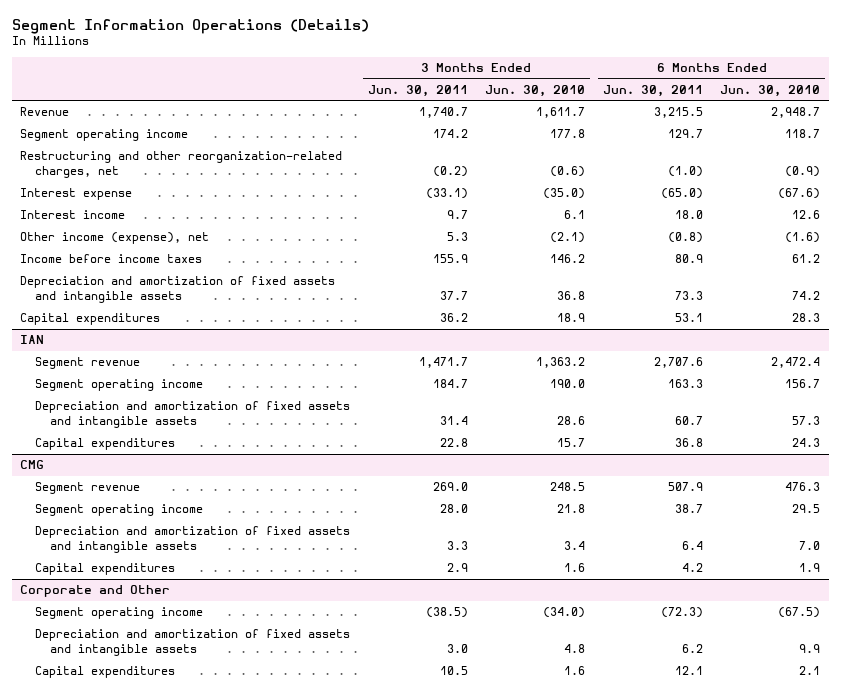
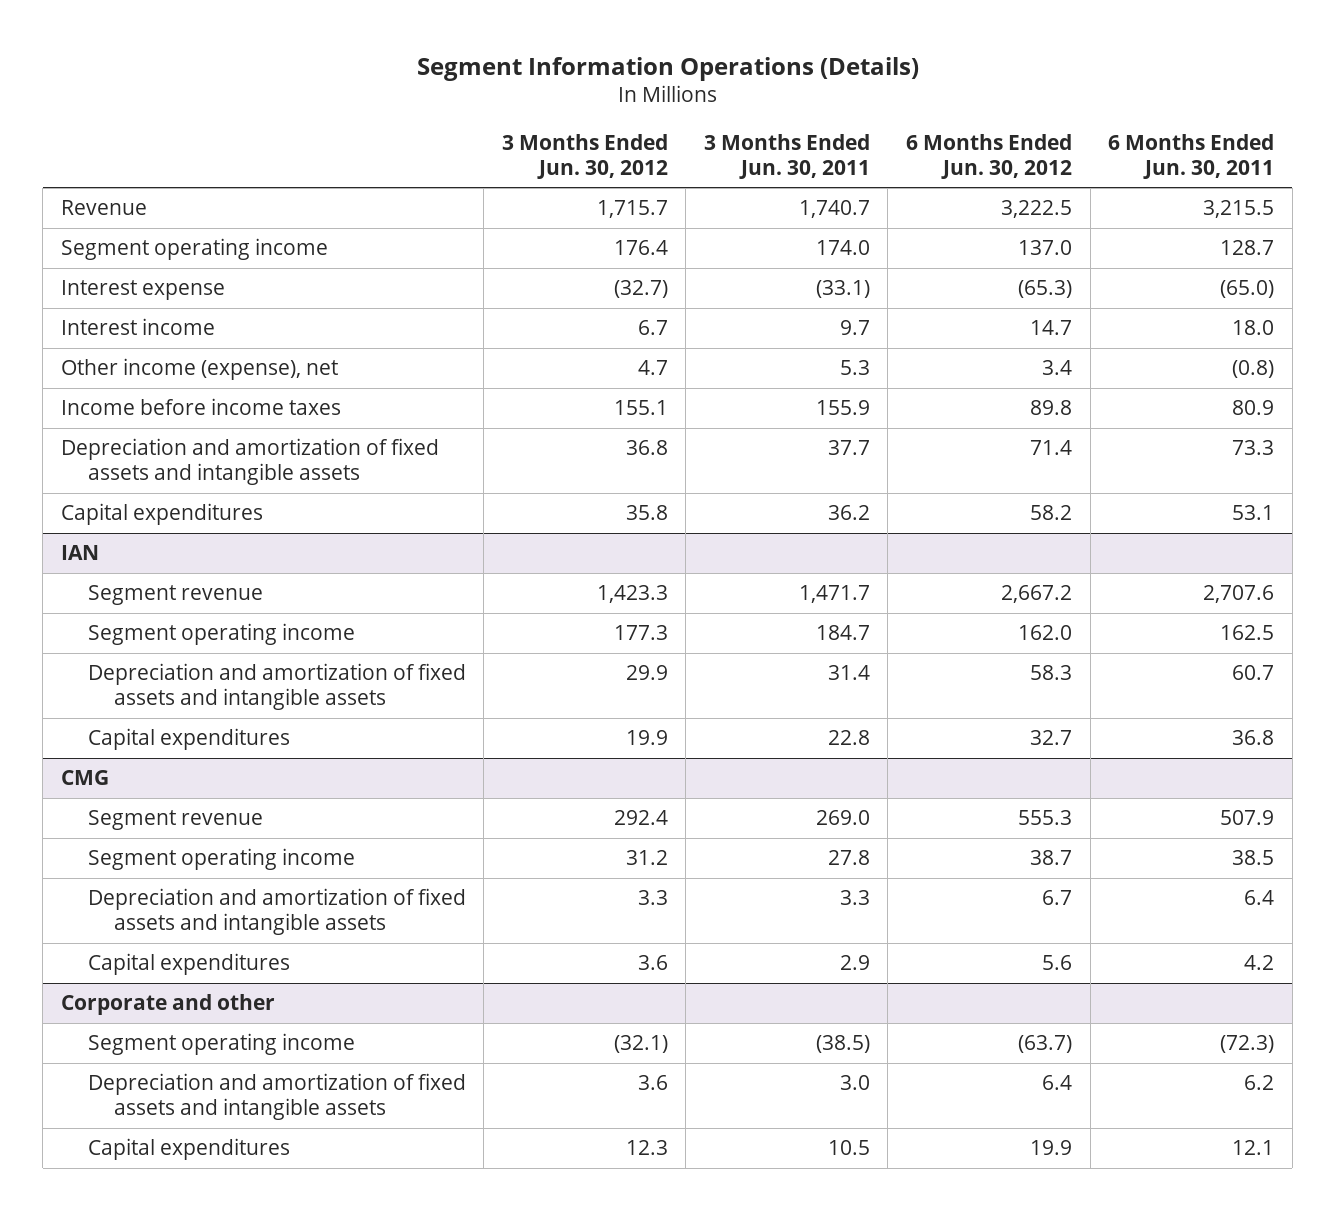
- | 3 Months Ended Jun. 30, 2011 | 3 Months Ended Jun. 30, 2010 | 6 Months Ended Jun. 30, 2011 | 6 Months Ended Jun. 30, 2010
+ | 3 Months Ended Jun. 30, 2012 | 3 Months Ended Jun. 30, 2011 | 6 Months Ended Jun. 30, 2012 | 6 Months Ended Jun. 30, 2011
- Segment operating income | 174.2 | 177.8 | 129.7 | 118.7
- Restructuring and other reorganization-related charges, net | (0.2) | (0.6) | (1.0) | (0.9)
+ Segment operating income | 176.4 | 174.0 | 137.0 | 128.7
@ IAN
- Segment operating income | 184.7 | 190.0 | 163.3 | 156.7
+ Segment operating income | 177.3 | 184.7 | 162.0 | 162.5
@ CMG
- Segment operating income | 28.0 | 21.8 | 38.7 | 29.5
+ Segment operating income | 31.2 | 27.8 | 38.7 | 38.5
- Corporate and Other
+ Corporate and other

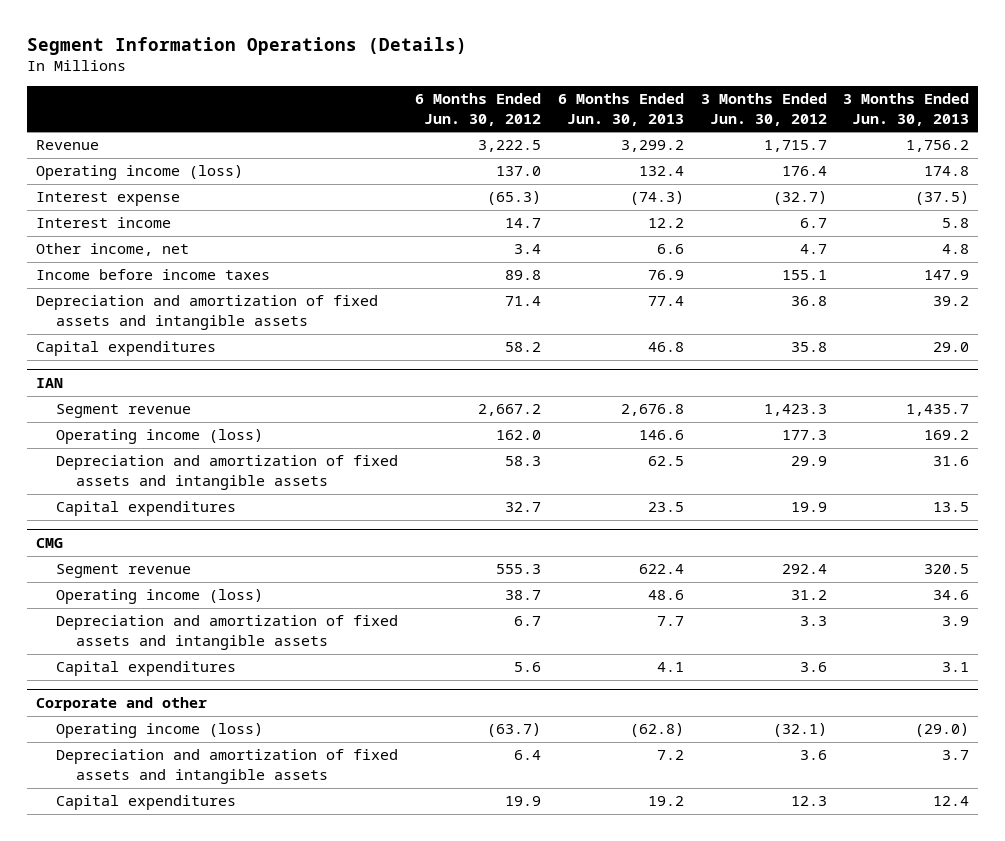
- | 3 Months Ended Jun. 30, 2012 | 3 Months Ended Jun. 30, 2011 | 6 Months Ended Jun. 30, 2012 | 6 Months Ended Jun. 30, 2011
+ | 6 Months Ended Jun. 30, 2012 | 6 Months Ended Jun. 30, 2013 | 3 Months Ended Jun. 30, 2012 | 3 Months Ended Jun. 30, 2013
- Segment operating income | 176.4 | 174.0 | 137.0 | 128.7
+ Operating income (loss) | 137.0 | 132.4 | 176.4 | 174.8
- Other income (expense), net | 4.7 | 5.3 | 3.4 | (0.8)
+ Other income, net | 3.4 | 6.6 | 4.7 | 4.8
@ IAN
- Segment operating income | 177.3 | 184.7 | 162.0 | 162.5
+ Operating income (loss) | 162.0 | 146.6 | 177.3 | 169.2
@ CMG
- Segment operating income | 31.2 | 27.8 | 38.7 | 38.5
+ Operating income (loss) | 38.7 | 48.6 | 31.2 | 34.6
@ Corporate and other
- Segment operating income | (32.1) | (38.5) | (63.7) | (72.3)
+ Operating income (loss) | (63.7) | (62.8) | (32.1) | (29.0)

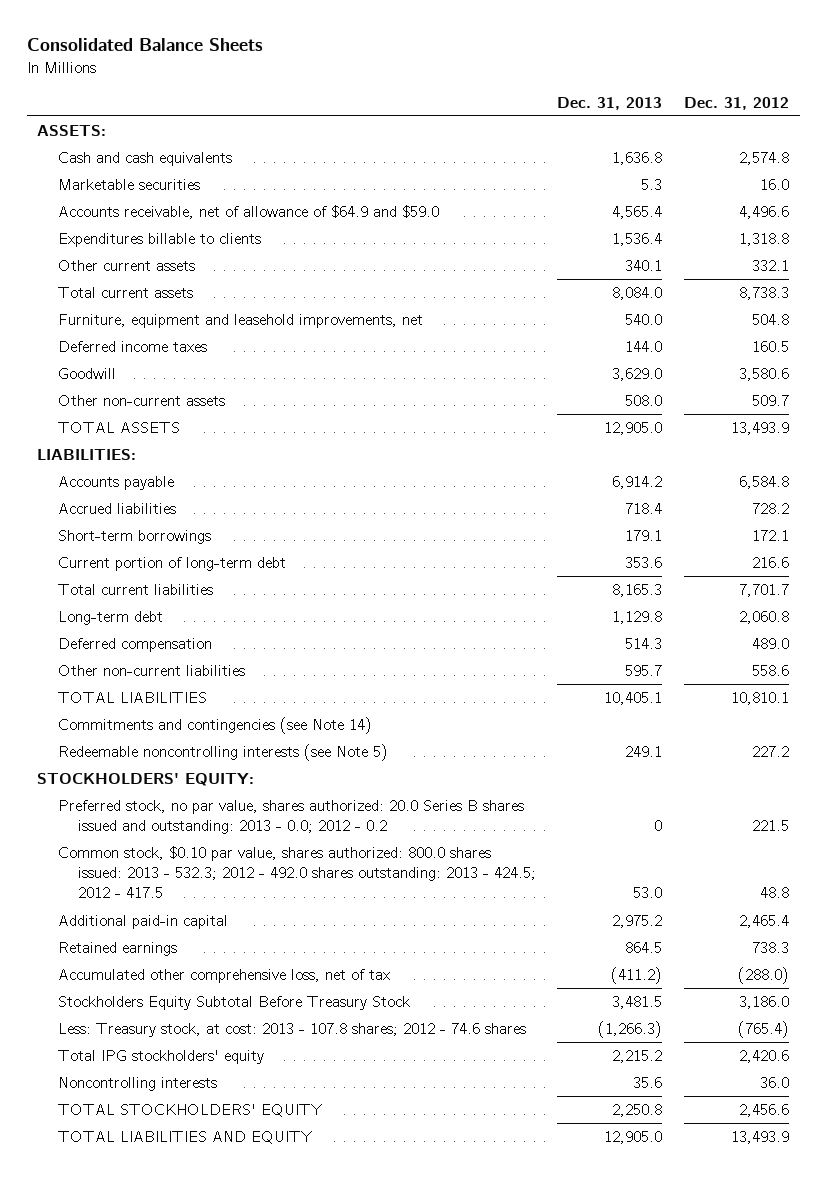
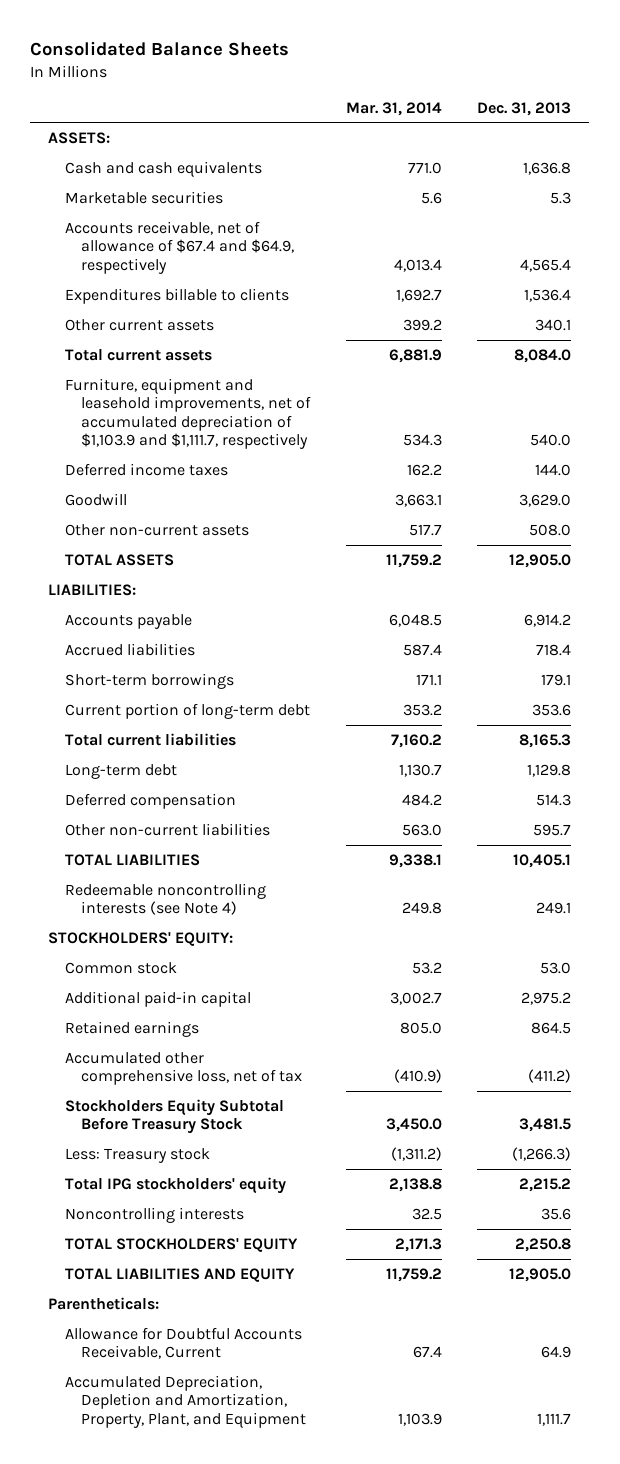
- | Dec. 31, 2013 | Dec. 31, 2012
+ | Mar. 31, 2014 | Dec. 31, 2013
- Accounts receivable, net of allowance of $64.9 and $59.0 | 4,565.4 | 4,496.6
+ Accounts receivable, net of allowance of $67.4 and $64.9, respectively | 4,013.4 | 4,565.4
- Furniture, equipment and leasehold improvements, net | 540.0 | 504.8
+ Furniture, equipment and leasehold improvements, net of accumulated depreciation of $1,103.9 and $1,111.7, respectively | 534.3 | 540.0
- Commitments and contingencies (see Note 14)
- Redeemable noncontrolling interests (see Note 5) | 249.1 | 227.2
+ Redeemable noncontrolling interests (see Note 4) | 249.8 | 249.1
- Preferred stock, no par value, shares authorized: 20.0 Series B shares issued and outstanding: 2013 - 0.0; 2012 - 0.2 | 0 | 221.5
- Common stock, $0.10 par value, shares authorized: 800.0 shares issued: 2013 - 532.3; 2012 - 492.0 shares outstanding: 2013 - 424.5; 2012 - 417.5 | 53.0 | 48.8
+ Common stock | 53.2 | 53.0
- Less: Treasury stock, at cost: 2013 - 107.8 shares; 2012 - 74.6 shares | (1,266.3) | (765.4)
+ Less: Treasury stock | (1,311.2) | (1,266.3)
+ Parentheticals:
+ Allowance for Doubtful Accounts Receivable, Current | 67.4 | 64.9
+ Accumulated Depreciation, Depletion and Amortization, Property, Plant, and Equipment | 1,103.9 | 1,111.7

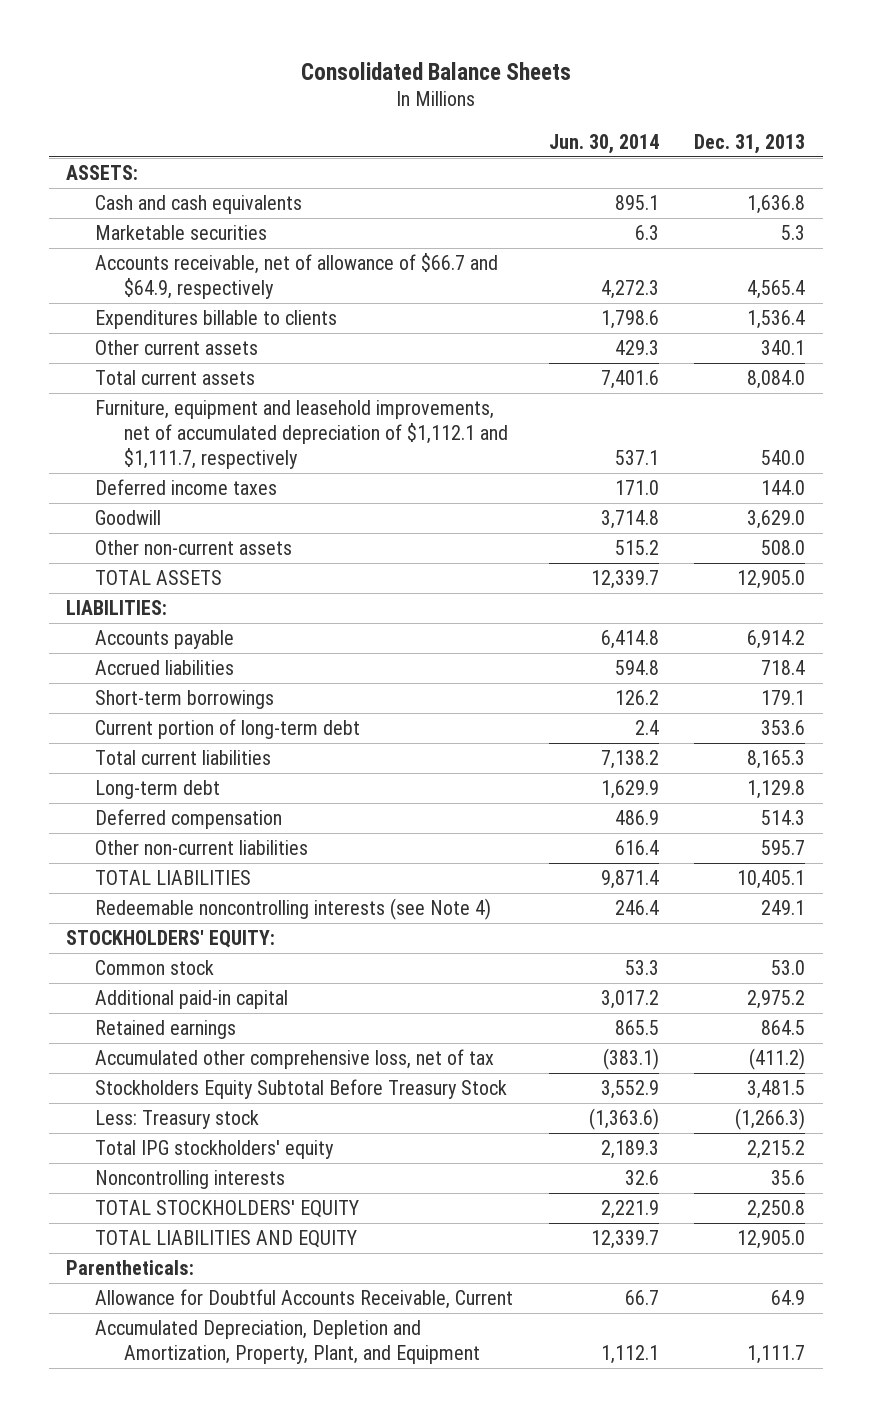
- | Mar. 31, 2014 | Dec. 31, 2013
+ | Jun. 30, 2014 | Dec. 31, 2013
- Accounts receivable, net of allowance of $67.4 and $64.9, respectively | 4,013.4 | 4,565.4
+ Accounts receivable, net of allowance of $66.7 and $64.9, respectively | 4,272.3 | 4,565.4
- Furniture, equipment and leasehold improvements, net of accumulated depreciation of $1,103.9 and $1,111.7, respectively | 534.3 | 540.0
+ Furniture, equipment and leasehold improvements, net of accumulated depreciation of $1,112.1 and $1,111.7, respectively | 537.1 | 540.0

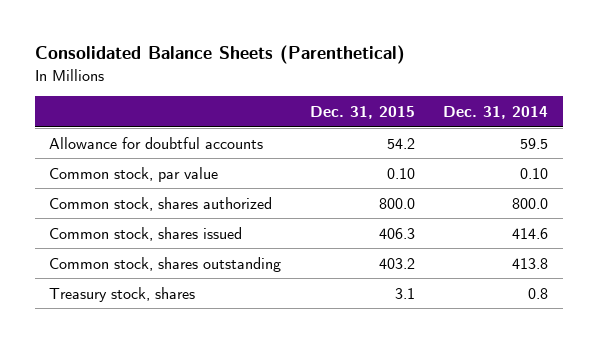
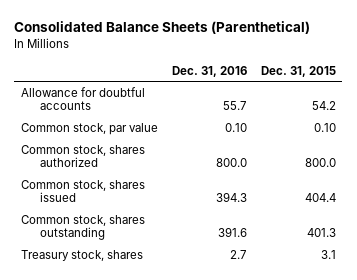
- | Dec. 31, 2015 | Dec. 31, 2014
+ | Dec. 31, 2016 | Dec. 31, 2015
- Common stock, shares issued | 406.3 | 414.6
- Common stock, shares outstanding | 403.2 | 413.8
+ Common stock, shares issued | 394.3 | 404.4
+ Common stock, shares outstanding | 391.6 | 401.3

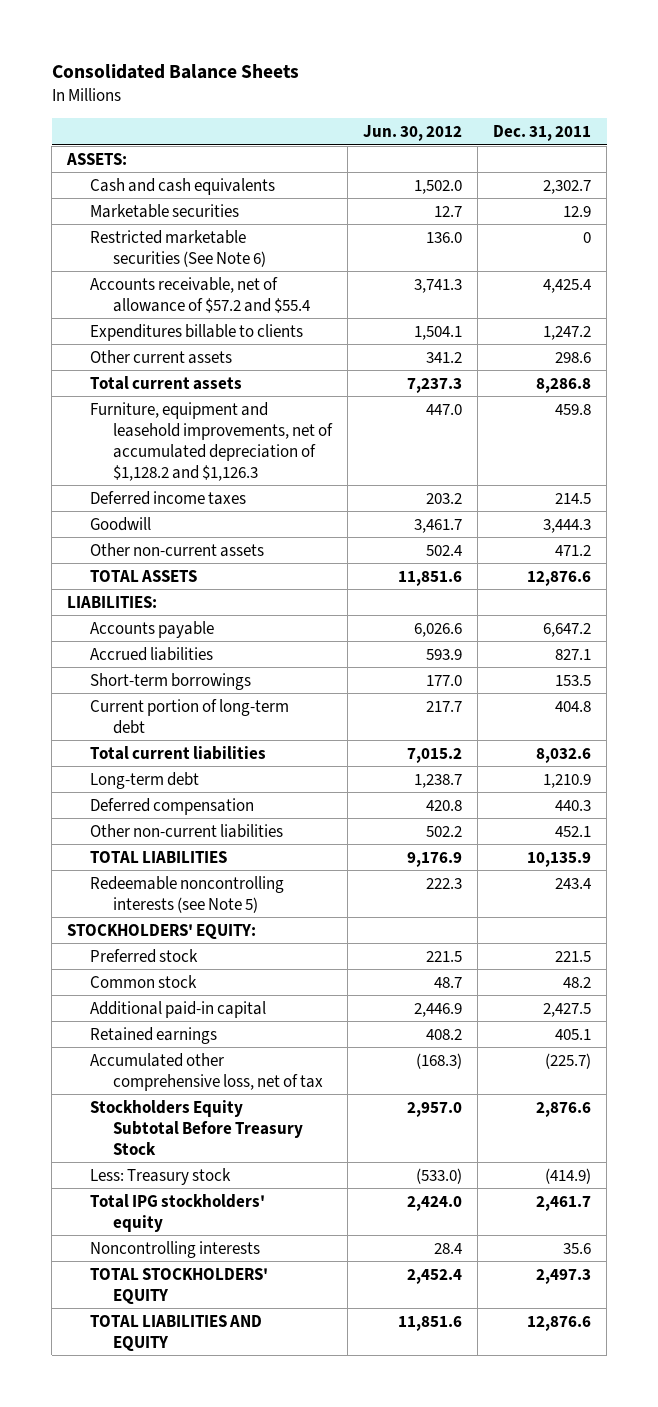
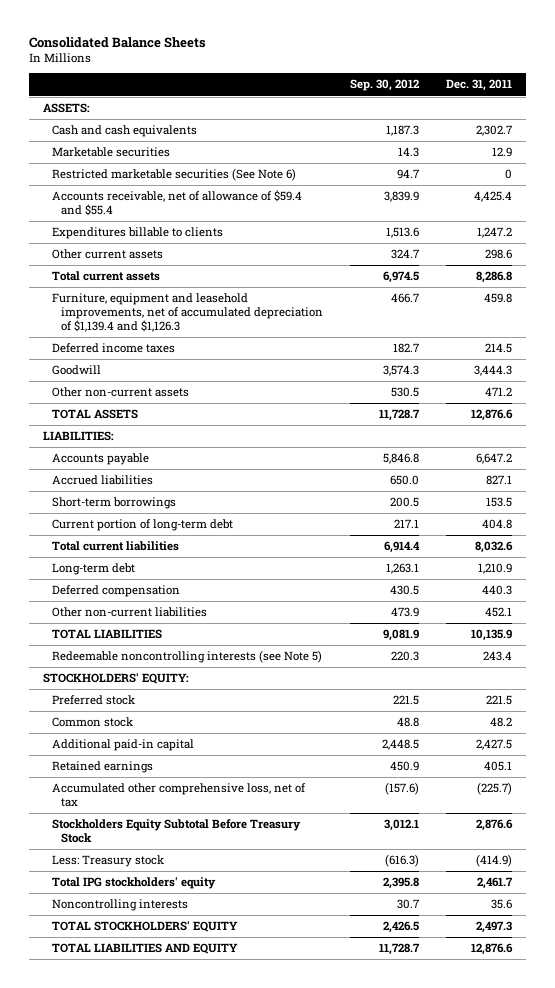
- | Jun. 30, 2012 | Dec. 31, 2011
+ | Sep. 30, 2012 | Dec. 31, 2011
- Accounts receivable, net of allowance of $57.2 and $55.4 | 3,741.3 | 4,425.4
+ Accounts receivable, net of allowance of $59.4 and $55.4 | 3,839.9 | 4,425.4
- Furniture, equipment and leasehold improvements, net of accumulated depreciation of $1,128.2 and $1,126.3 | 447.0 | 459.8
+ Furniture, equipment and leasehold improvements, net of accumulated depreciation of $1,139.4 and $1,126.3 | 466.7 | 459.8

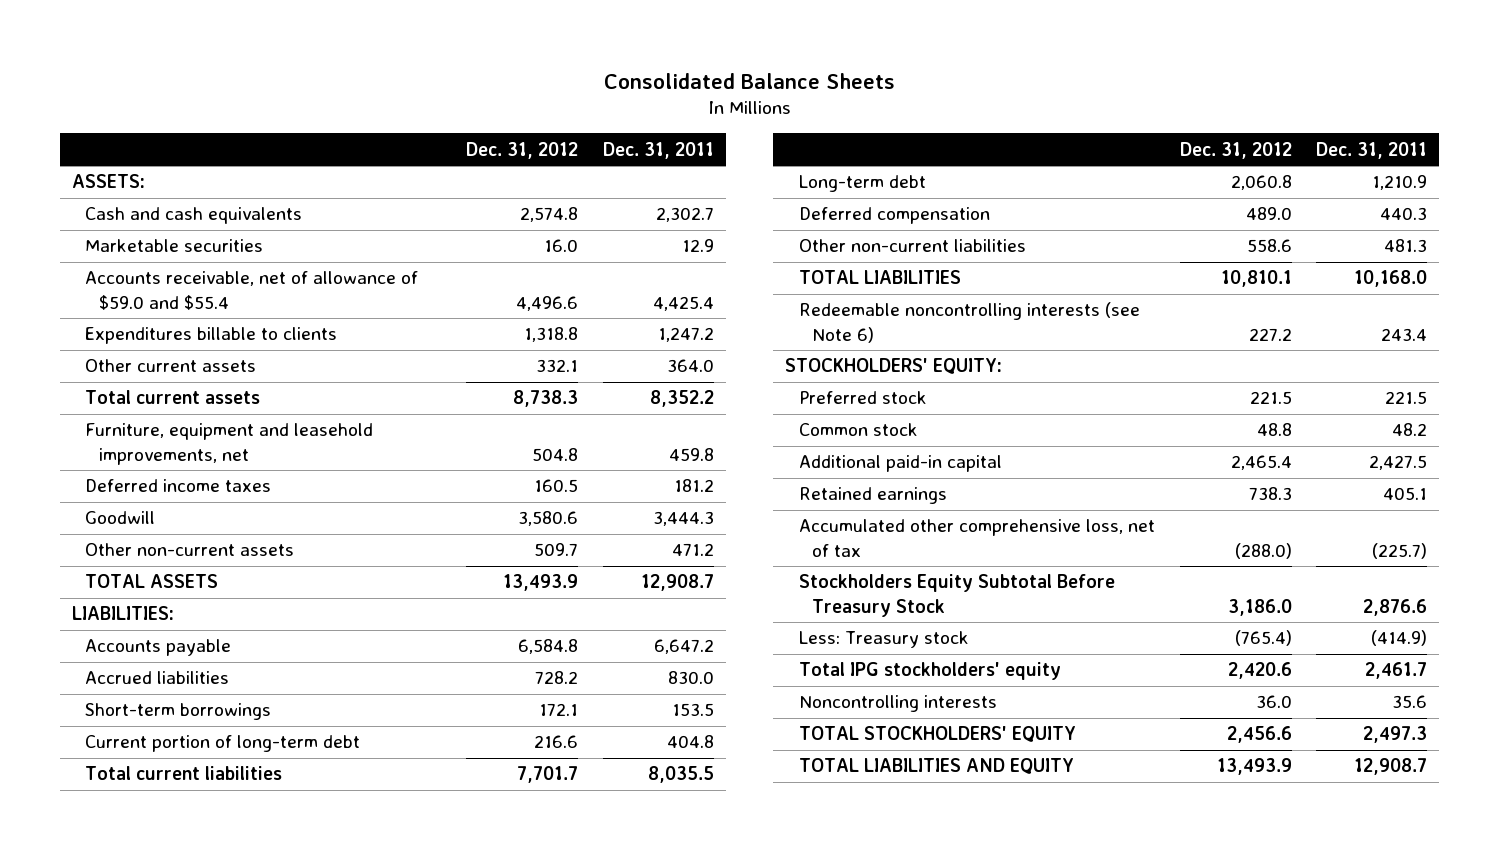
- | Sep. 30, 2012 | Dec. 31, 2011
+ | Dec. 31, 2012 | Dec. 31, 2011
- Restricted marketable securities (See Note 6) | 94.7 | 0
- Accounts receivable, net of allowance of $59.4 and $55.4 | 3,839.9 | 4,425.4
+ Accounts receivable, net of allowance of $59.0 and $55.4 | 4,496.6 | 4,425.4
- Other current assets | 324.7 | 298.6
- Total current assets | 6,974.5 | 8,286.8
- Furniture, equipment and leasehold improvements, net of accumulated depreciation of $1,139.4 and $1,126.3 | 466.7 | 459.8
- Deferred income taxes | 182.7 | 214.5
+ Other current assets | 332.1 | 364.0
+ Total current assets | 8,738.3 | 8,352.2
+ Furniture, equipment and leasehold improvements, net | 504.8 | 459.8
+ Deferred income taxes | 160.5 | 181.2
- TOTAL ASSETS | 11,728.7 | 12,876.6
+ TOTAL ASSETS | 13,493.9 | 12,908.7
- Accrued liabilities | 650.0 | 827.1
+ Accrued liabilities | 728.2 | 830.0
- Total current liabilities | 6,914.4 | 8,032.6
+ Total current liabilities | 7,701.7 | 8,035.5
- Other non-current liabilities | 473.9 | 452.1
- TOTAL LIABILITIES | 9,081.9 | 10,135.9
- Redeemable noncontrolling interests (see Note 5) | 220.3 | 243.4
+ Other non-current liabilities | 558.6 | 481.3
+ TOTAL LIABILITIES | 10,810.1 | 10,168.0
+ Redeemable noncontrolling interests (see Note 6) | 227.2 | 243.4
- TOTAL LIABILITIES AND EQUITY | 11,728.7 | 12,876.6
+ TOTAL LIABILITIES AND EQUITY | 13,493.9 | 12,908.7

